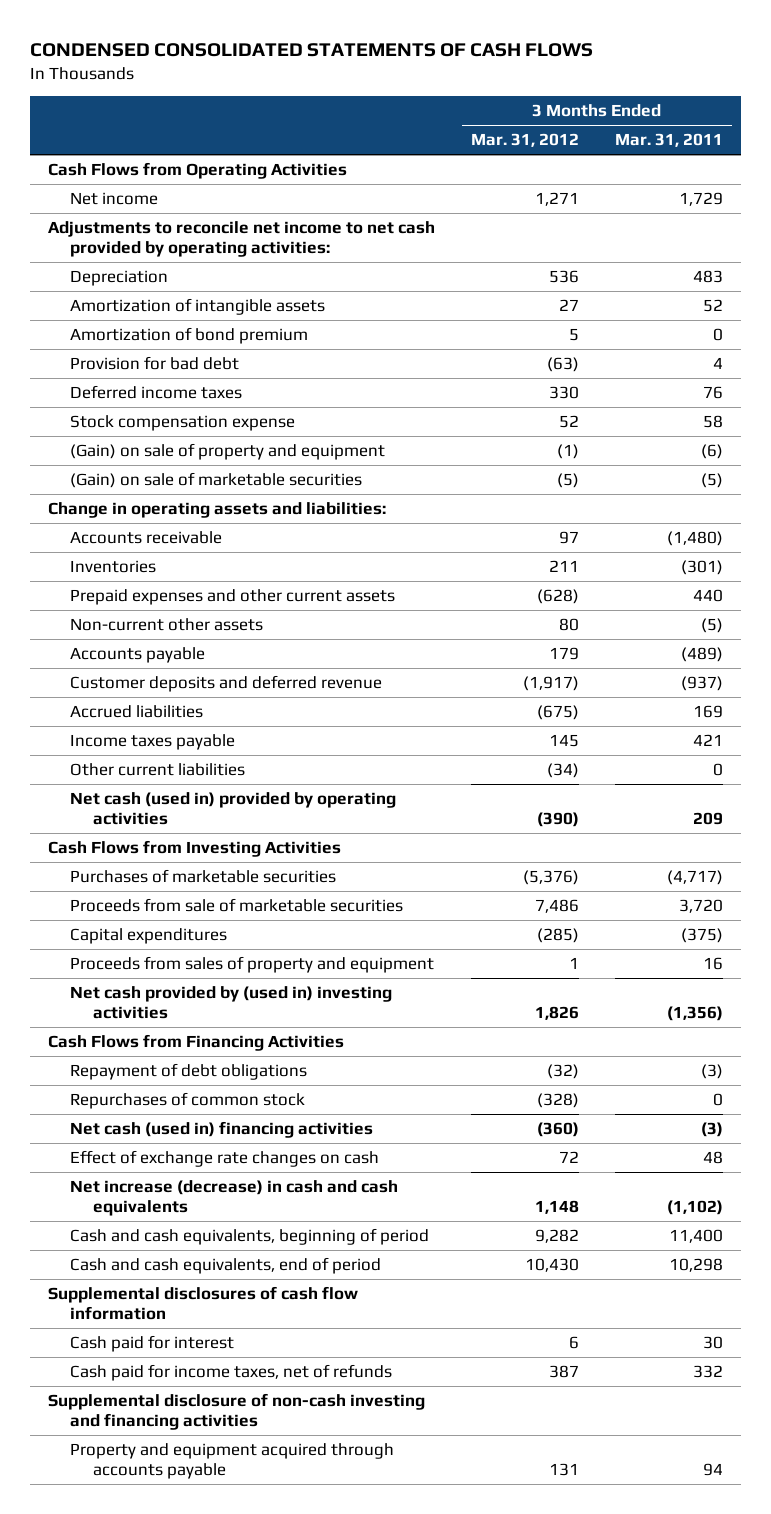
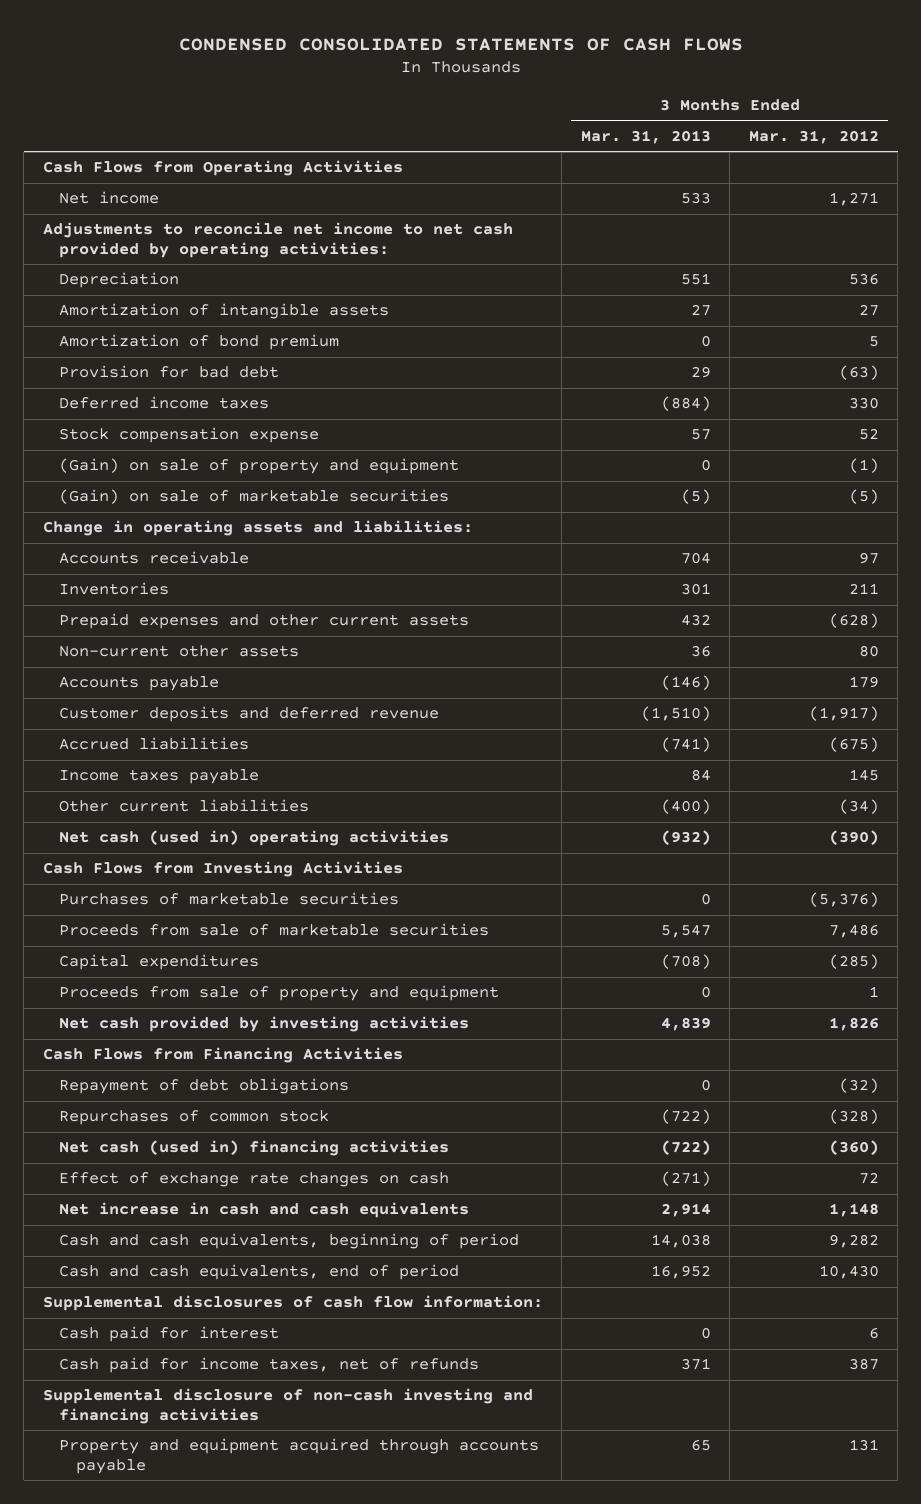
- | 3 Months Ended Mar. 31, 2012 | 3 Months Ended Mar. 31, 2011
+ | 3 Months Ended Mar. 31, 2013 | 3 Months Ended Mar. 31, 2012
- Net cash (used in) provided by operating activities | (390) | 209
+ Net cash (used in) operating activities | (932) | (390)
- Proceeds from sales of property and equipment | 1 | 16
- Net cash provided by (used in) investing activities | 1,826 | (1,356)
+ Proceeds from sale of property and equipment | 0 | 1
+ Net cash provided by investing activities | 4,839 | 1,826
- Net increase (decrease) in cash and cash equivalents | 1,148 | (1,102)
+ Net increase in cash and cash equivalents | 2,914 | 1,148
- Supplemental disclosures of cash flow information
+ Supplemental disclosures of cash flow information:

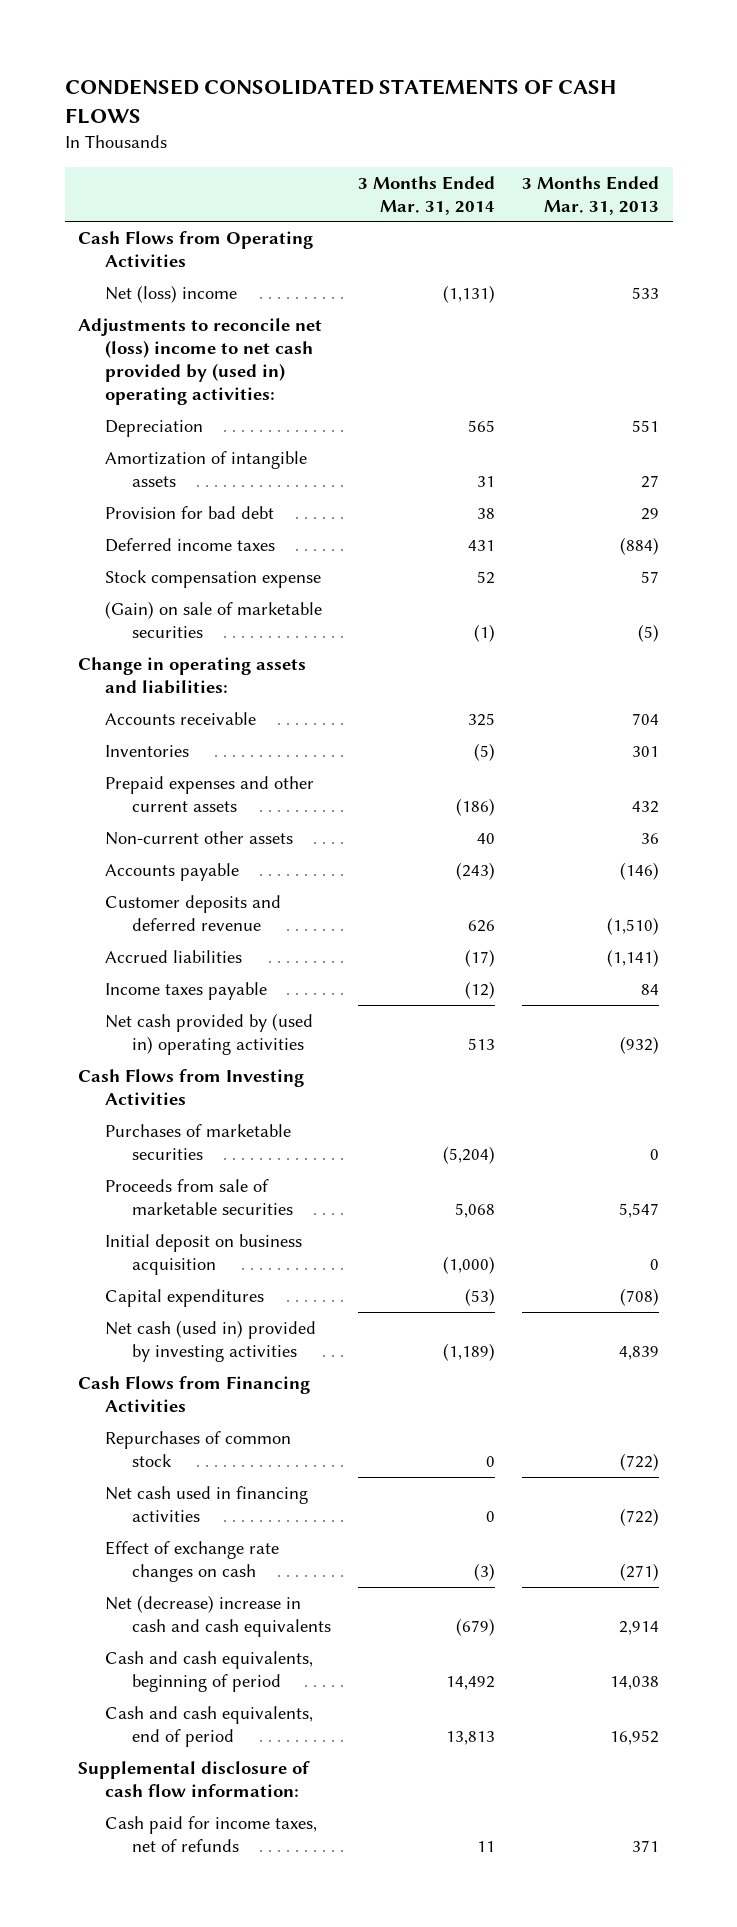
- | 3 Months Ended Mar. 31, 2013 | 3 Months Ended Mar. 31, 2012
+ | 3 Months Ended Mar. 31, 2014 | 3 Months Ended Mar. 31, 2013
- Net income | 533 | 1,271
- Adjustments to reconcile net income to net cash provided by operating activities:
+ Net (loss) income | (1,131) | 533
+ Adjustments to reconcile net (loss) income to net cash provided by (used in) operating activities:
- Amortization of bond premium | 0 | 5
- (Gain) on sale of property and equipment | 0 | (1)
- Accrued liabilities | (741) | (675)
+ Accrued liabilities | (17) | (1,141)
- Other current liabilities | (400) | (34)
- Net cash (used in) operating activities | (932) | (390)
+ Net cash provided by (used in) operating activities | 513 | (932)
+ Initial deposit on business acquisition | (1,000) | 0
- Proceeds from sale of property and equipment | 0 | 1
- Net cash provided by investing activities | 4,839 | 1,826
+ Net cash (used in) provided by investing activities | (1,189) | 4,839
- Repayment of debt obligations | 0 | (32)
- Net cash (used in) financing activities | (722) | (360)
+ Net cash used in financing activities | 0 | (722)
- Net increase in cash and cash equivalents | 2,914 | 1,148
+ Net (decrease) increase in cash and cash equivalents | (679) | 2,914
- Supplemental disclosures of cash flow information:
- Cash paid for interest | 0 | 6
+ Supplemental disclosure of cash flow information:
- Supplemental disclosure of non-cash investing and financing activities
- Property and equipment acquired through accounts payable | 65 | 131

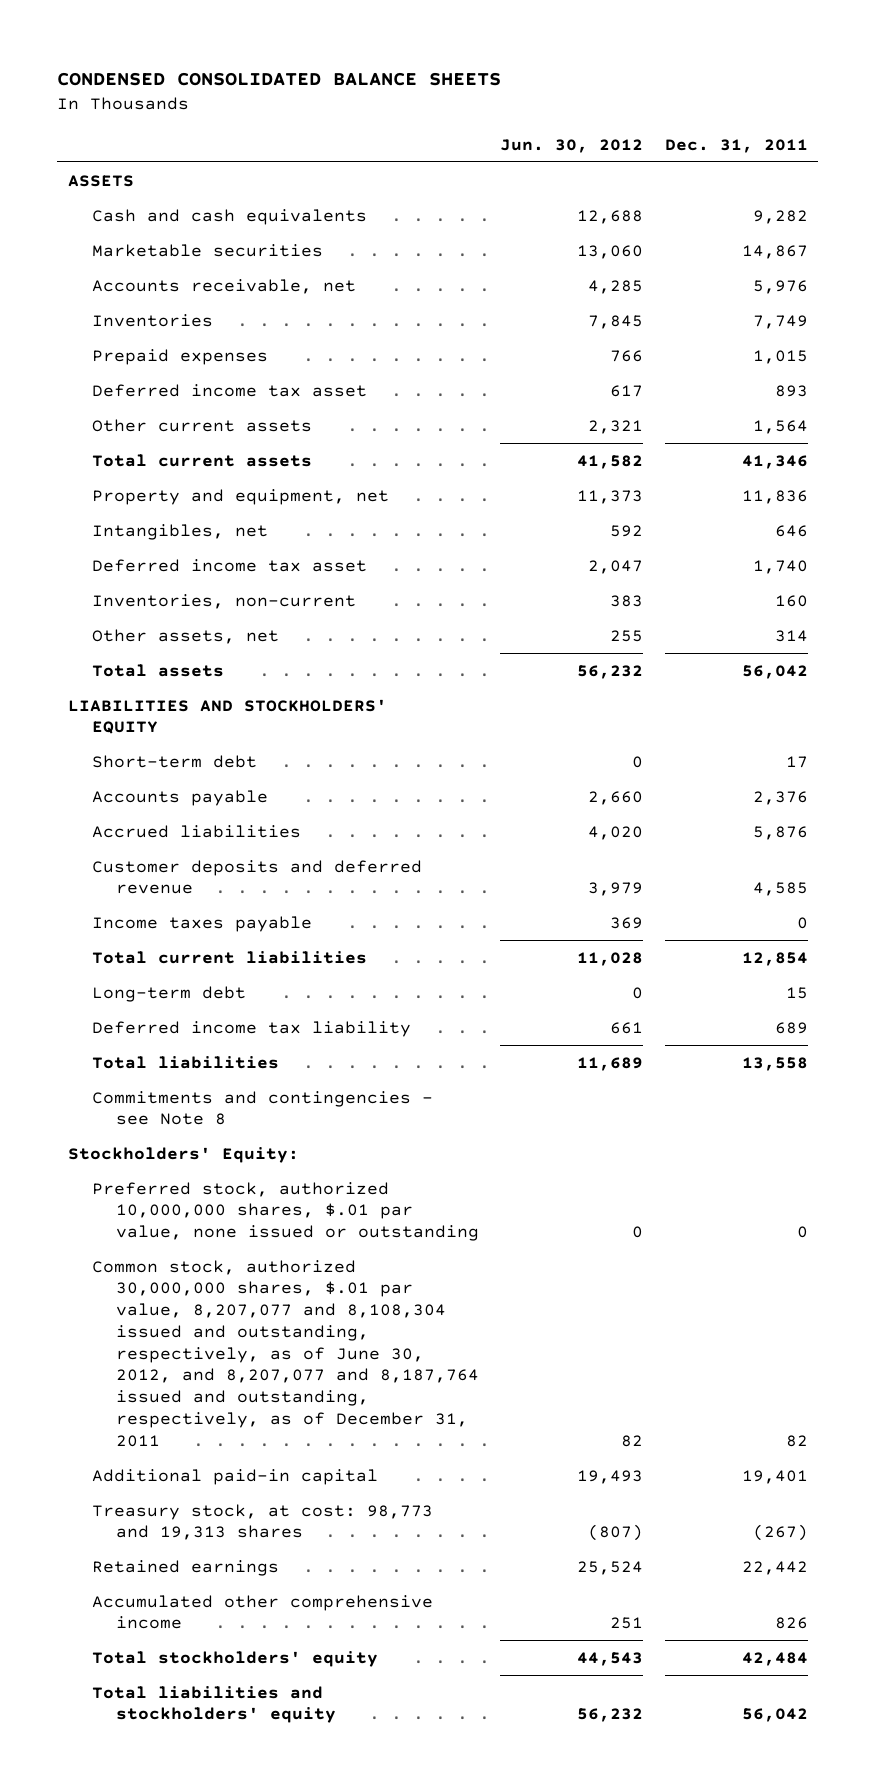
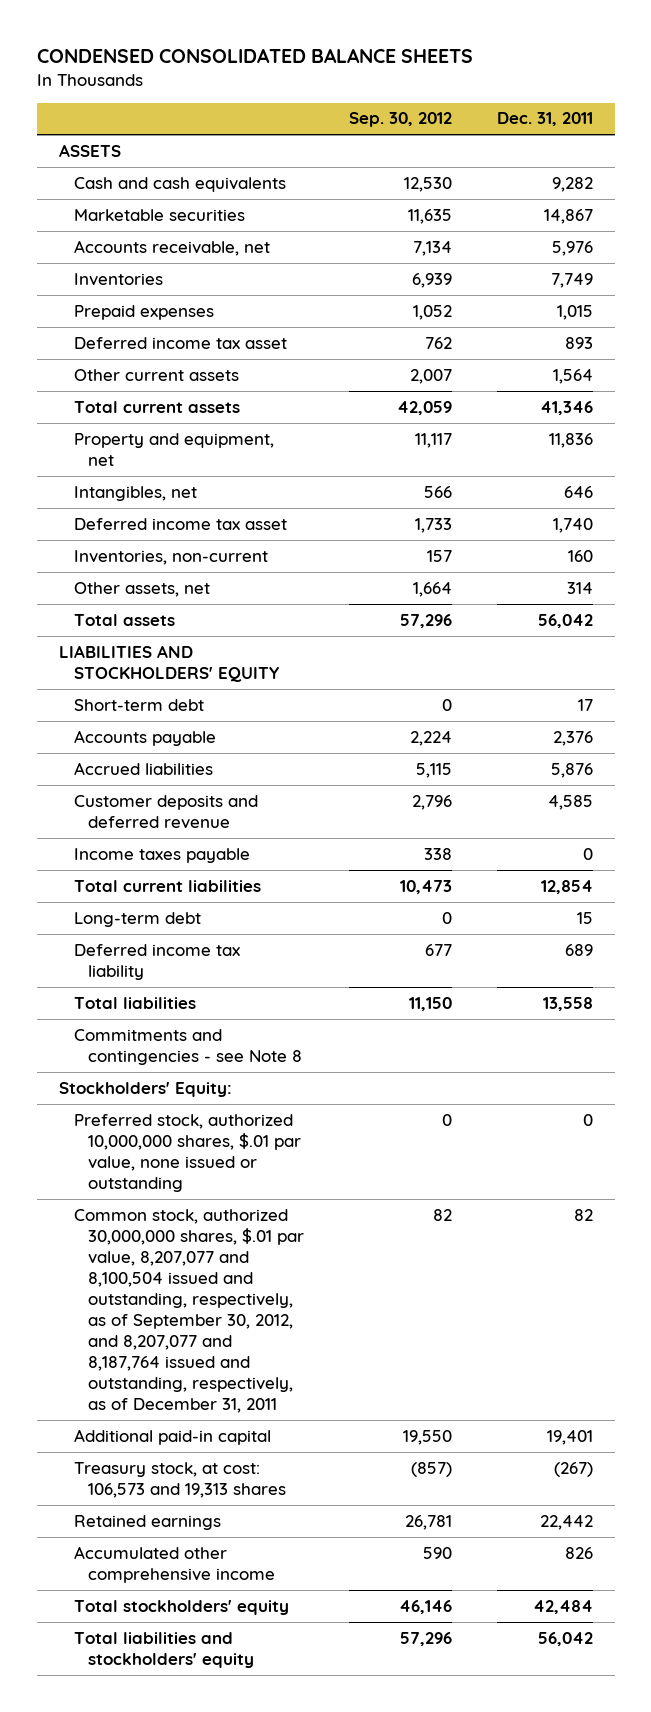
- | Jun. 30, 2012 | Dec. 31, 2011
+ | Sep. 30, 2012 | Dec. 31, 2011
- Common stock, authorized 30,000,000 shares, $.01 par value, 8,207,077 and 8,108,304 issued and outstanding, respectively, as of June 30, 2012, and 8,207,077 and 8,187,764 issued and outstanding, respectively, as of December 31, 2011 | 82 | 82
+ Common stock, authorized 30,000,000 shares, $.01 par value, 8,207,077 and 8,100,504 issued and outstanding, respectively, as of September 30, 2012, and 8,207,077 and 8,187,764 issued and outstanding, respectively, as of December 31, 2011 | 82 | 82
- Treasury stock, at cost: 98,773 and 19,313 shares | (807) | (267)
+ Treasury stock, at cost: 106,573 and 19,313 shares | (857) | (267)

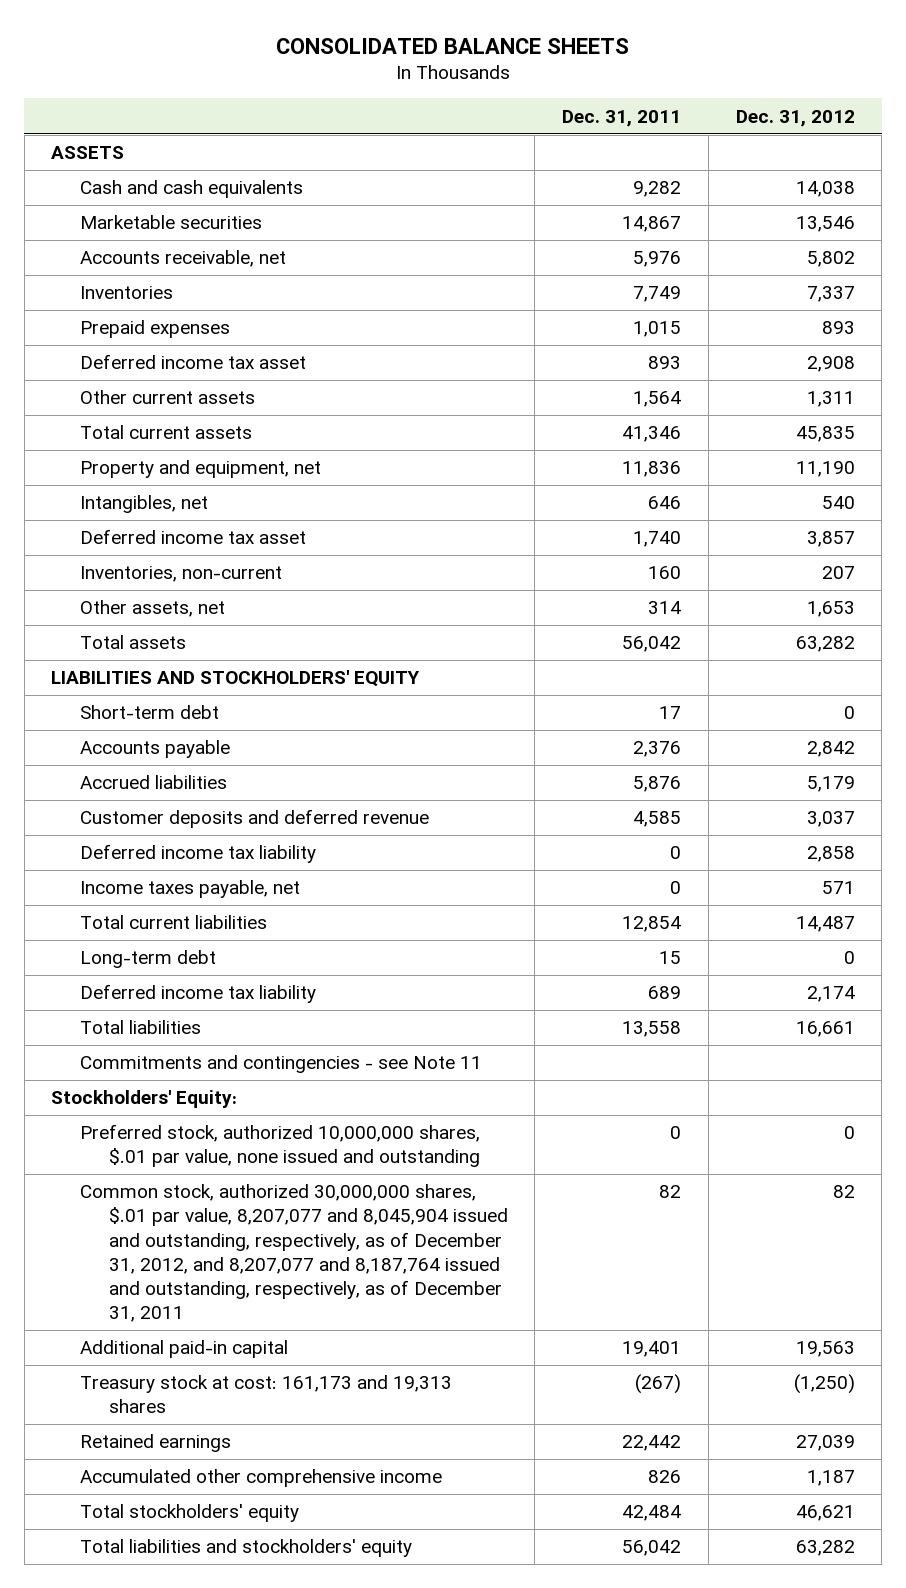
- CONDENSED CONSOLIDATED BALANCE SHEETS
+ CONSOLIDATED BALANCE SHEETS
- | Sep. 30, 2012 | Dec. 31, 2011
+ | Dec. 31, 2011 | Dec. 31, 2012
- Income taxes payable | 338 | 0
+ Deferred income tax liability | 0 | 2,858
+ Income taxes payable, net | 0 | 571
- Commitments and contingencies - see Note 8
+ Commitments and contingencies - see Note 11
- Preferred stock, authorized 10,000,000 shares, $.01 par value, none issued or outstanding | 0 | 0
- Common stock, authorized 30,000,000 shares, $.01 par value, 8,207,077 and 8,100,504 issued and outstanding, respectively, as of September 30, 2012, and 8,207,077 and 8,187,764 issued and outstanding, respectively, as of December 31, 2011 | 82 | 82
+ Preferred stock, authorized 10,000,000 shares, $.01 par value, none issued and outstanding | 0 | 0
+ Common stock, authorized 30,000,000 shares, $.01 par value, 8,207,077 and 8,045,904 issued and outstanding, respectively, as of December 31, 2012, and 8,207,077 and 8,187,764 issued and outstanding, respectively, as of December 31, 2011 | 82 | 82
- Treasury stock, at cost: 106,573 and 19,313 shares | (857) | (267)
+ Treasury stock at cost: 161,173 and 19,313 shares | (267) | (1,250)

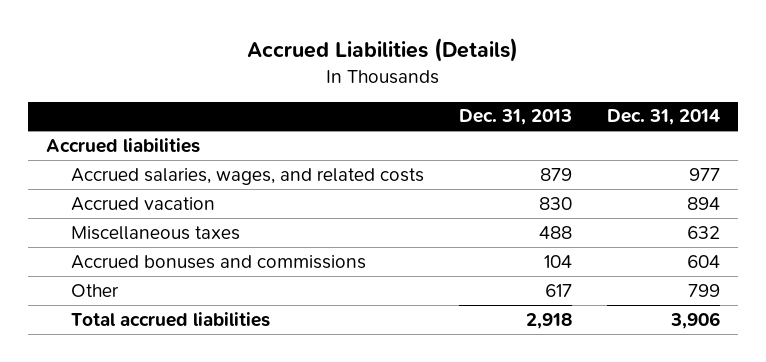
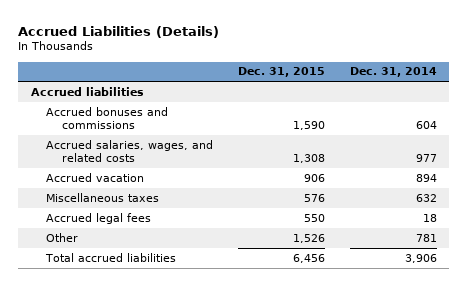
- | Dec. 31, 2013 | Dec. 31, 2014
+ | Dec. 31, 2015 | Dec. 31, 2014
moved up: Accrued bonuses and commissions | 1,590 | 604
- Other | 617 | 799
+ Accrued legal fees | 550 | 18
+ Other | 1,526 | 781

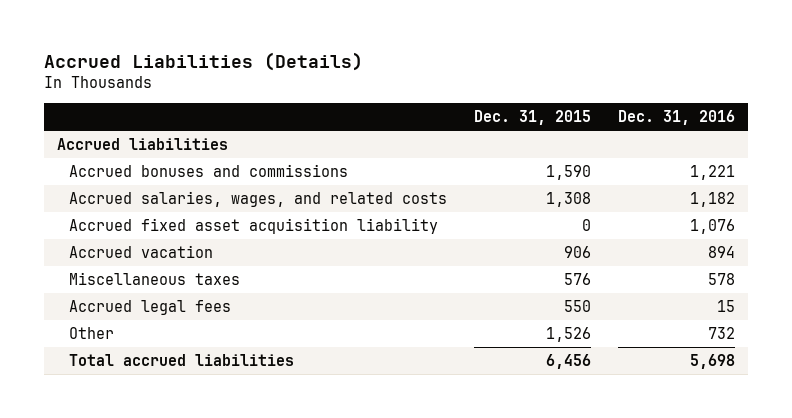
- | Dec. 31, 2015 | Dec. 31, 2014
+ | Dec. 31, 2015 | Dec. 31, 2016
+ Accrued fixed asset acquisition liability | 0 | 1,076

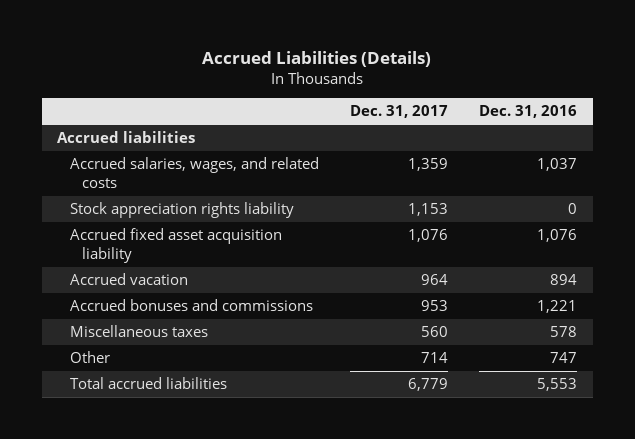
- | Dec. 31, 2015 | Dec. 31, 2016
+ | Dec. 31, 2017 | Dec. 31, 2016
- Accrued salaries, wages, and related costs | 1,308 | 1,182
+ Accrued salaries, wages, and related costs | 1,359 | 1,037
+ Stock appreciation rights liability | 1,153 | 0
moved down: Accrued bonuses and commissions | 953 | 1,221
- Accrued legal fees | 550 | 15
- Other | 1,526 | 732
- Total accrued liabilities | 6,456 | 5,698
+ Other | 714 | 747
+ Total accrued liabilities | 6,779 | 5,553

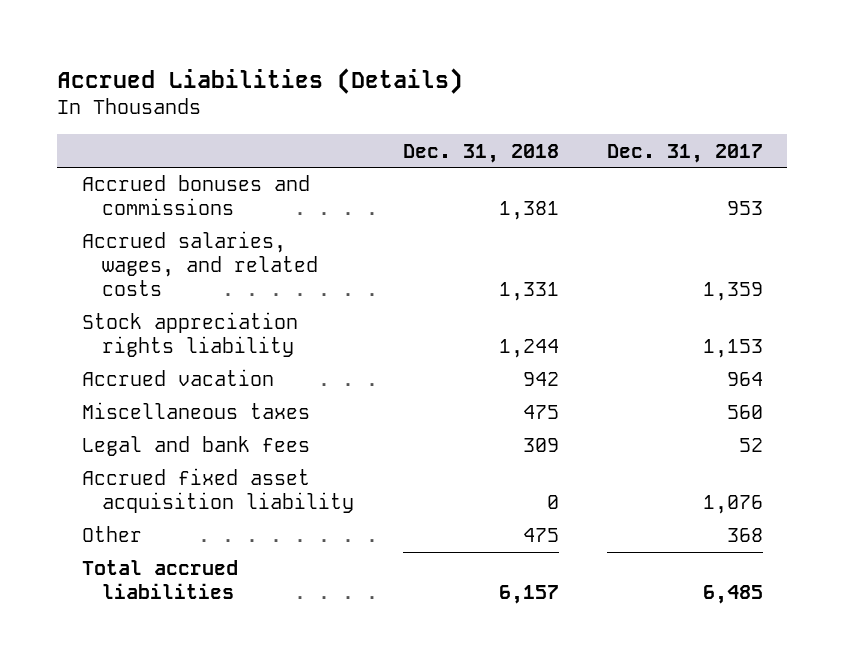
- | Dec. 31, 2017 | Dec. 31, 2016
+ | Dec. 31, 2018 | Dec. 31, 2017
- Accrued liabilities
moved up: Accrued bonuses and commissions | 1,381 | 953
- Other | 714 | 747
- Total accrued liabilities | 6,779 | 5,553
+ Legal and bank fees | 309 | 52
moved down: Accrued fixed asset acquisition liability | 0 | 1,076
+ Other | 475 | 368
+ Total accrued liabilities | 6,157 | 6,485

